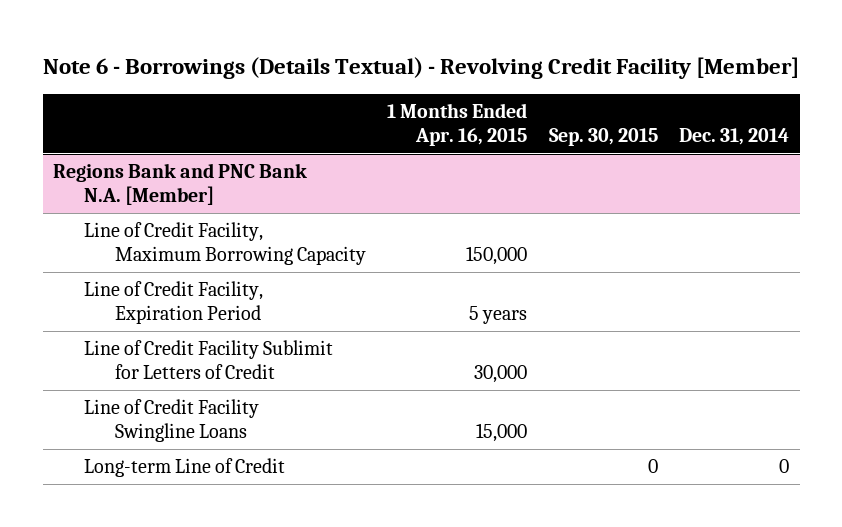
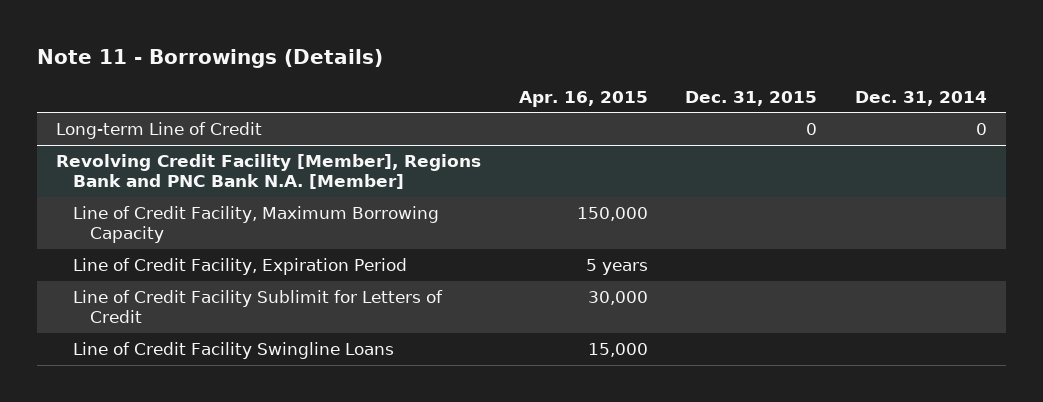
- Note 6 - Borrowings (Details Textual) - Revolving Credit Facility [Member]
+ Note 11 - Borrowings (Details)
- | 1 Months Ended Apr. 16, 2015 | Sep. 30, 2015 | Dec. 31, 2014
+ | Apr. 16, 2015 | Dec. 31, 2015 | Dec. 31, 2014
- Regions Bank and PNC Bank N.A. [Member]
+ Long-term Line of Credit | | 0 | 0
+ Revolving Credit Facility [Member], Regions Bank and PNC Bank N.A. [Member]
- Long-term Line of Credit | | 0 | 0

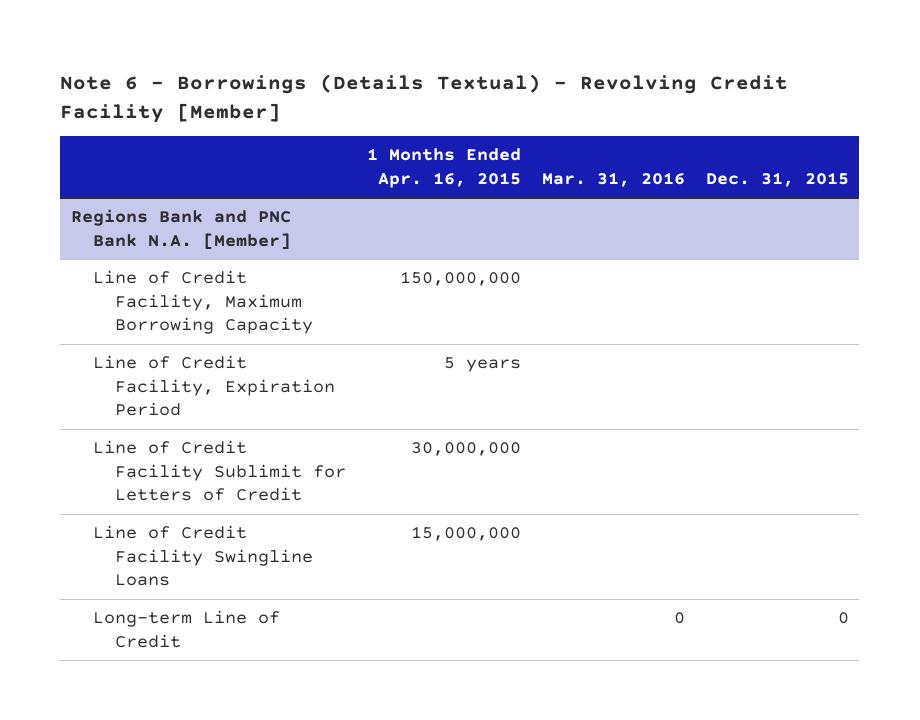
- Note 11 - Borrowings (Details)
+ Note 6 - Borrowings (Details Textual) - Revolving Credit Facility [Member]
- | Apr. 16, 2015 | Dec. 31, 2015 | Dec. 31, 2014
+ | 1 Months Ended Apr. 16, 2015 | Mar. 31, 2016 | Dec. 31, 2015
- Long-term Line of Credit | | 0 | 0
- Revolving Credit Facility [Member], Regions Bank and PNC Bank N.A. [Member]
+ Regions Bank and PNC Bank N.A. [Member]
+ Long-term Line of Credit | | 0 | 0

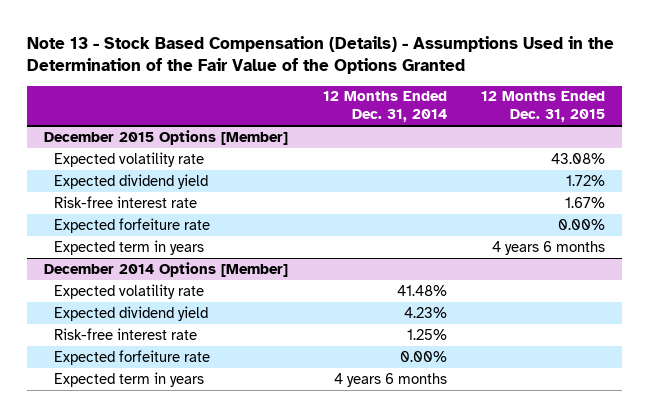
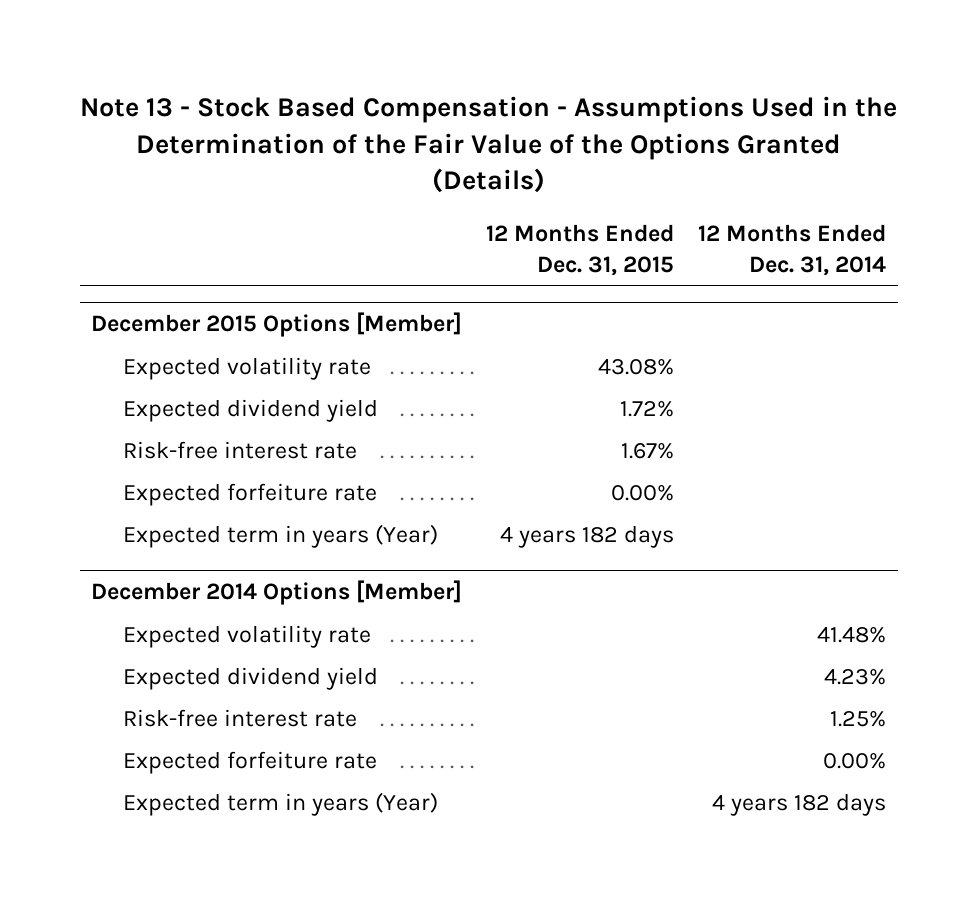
- Note 13 - Stock Based Compensation (Details) - Assumptions Used in the Determination of the Fair Value of the Options Granted
+ Note 13 - Stock Based Compensation - Assumptions Used in the Determination of the Fair Value of the Options Granted (Details)
- | 12 Months Ended Dec. 31, 2014 | 12 Months Ended Dec. 31, 2015
+ | 12 Months Ended Dec. 31, 2015 | 12 Months Ended Dec. 31, 2014
@ December 2015 Options [Member]
- Expected term in years | | 4 years 6 months
+ Expected term in years (Year) | 4 years 182 days |
@ December 2014 Options [Member]
- Expected term in years | 4 years 6 months |
+ Expected term in years (Year) | | 4 years 182 days

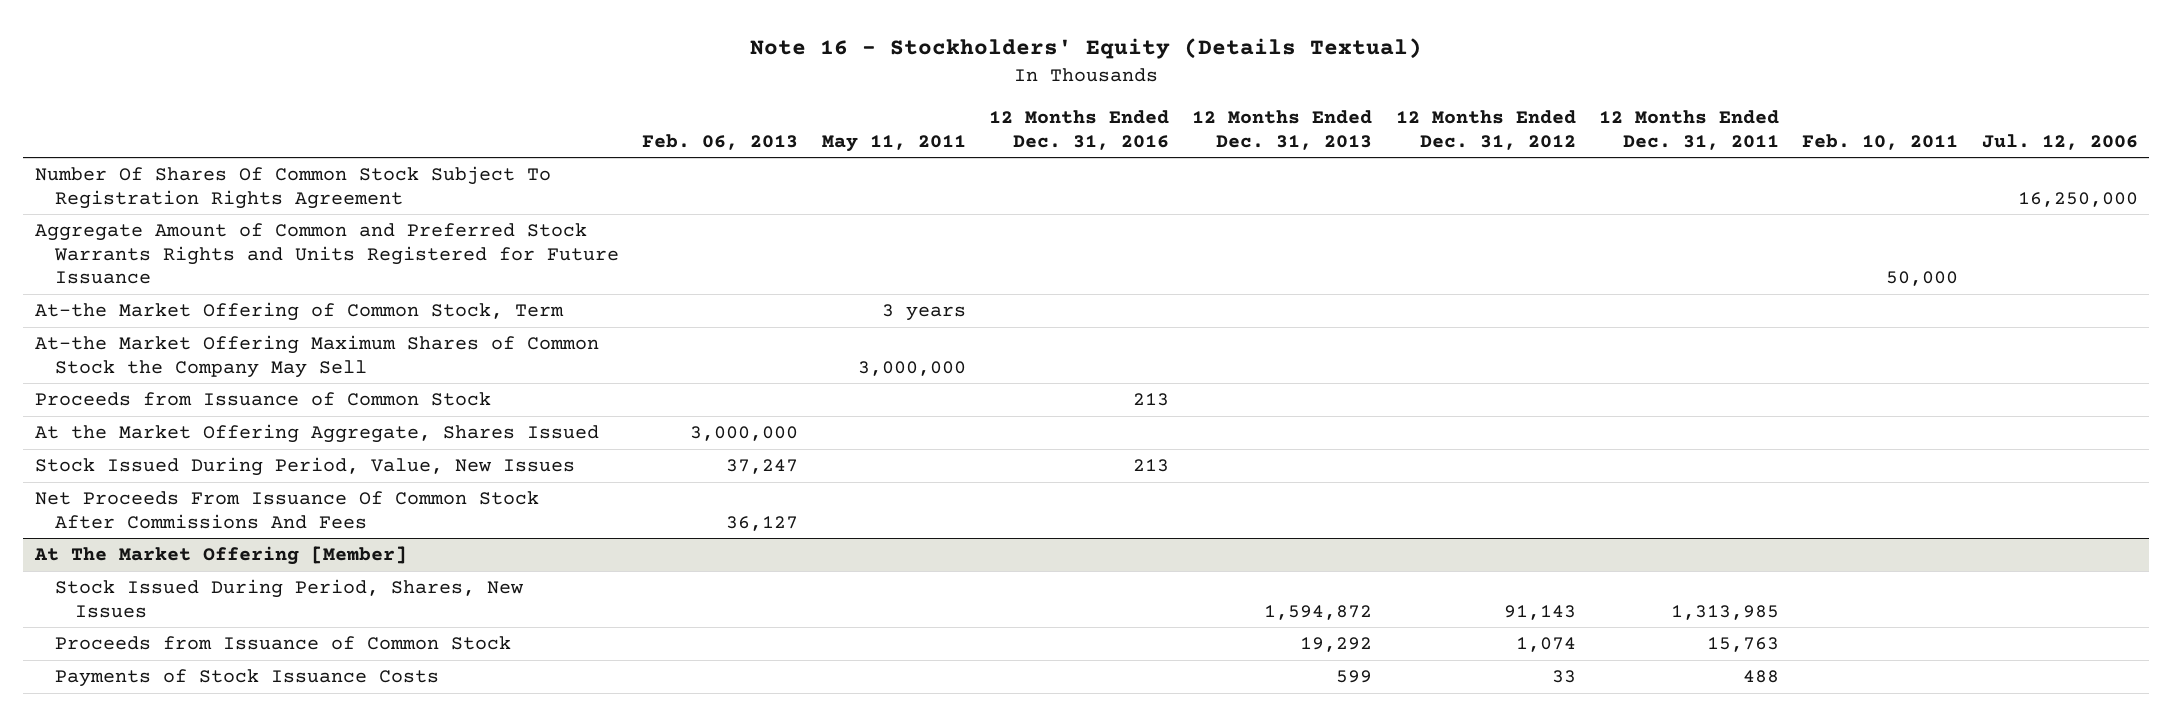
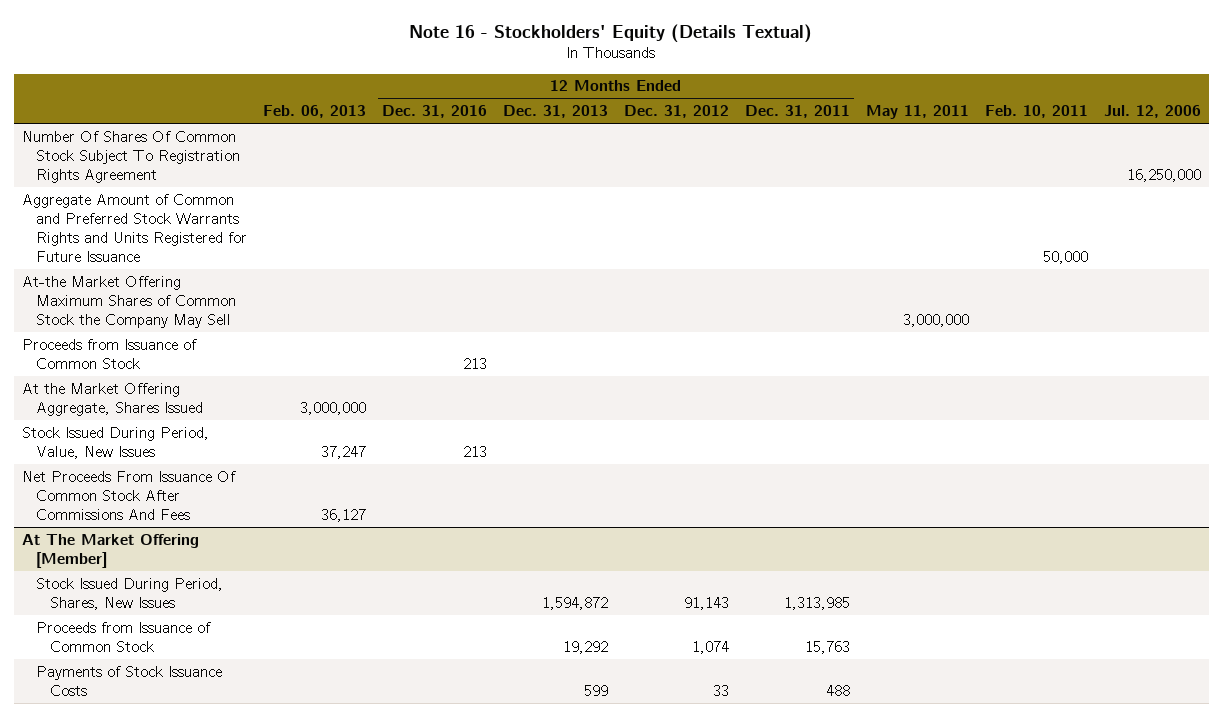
- | Feb. 06, 2013 | May 11, 2011 | 12 Months Ended Dec. 31, 2016 | 12 Months Ended Dec. 31, 2013 | 12 Months Ended Dec. 31, 2012 | 12 Months Ended Dec. 31, 2011 | Feb. 10, 2011 | Jul. 12, 2006
+ | Feb. 06, 2013 | 12 Months Ended Dec. 31, 2016 | 12 Months Ended Dec. 31, 2013 | 12 Months Ended Dec. 31, 2012 | 12 Months Ended Dec. 31, 2011 | May 11, 2011 | Feb. 10, 2011 | Jul. 12, 2006
- At-the Market Offering of Common Stock, Term | | 3 years | | | | | |

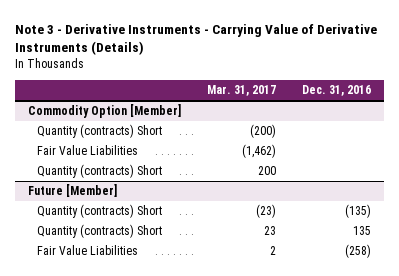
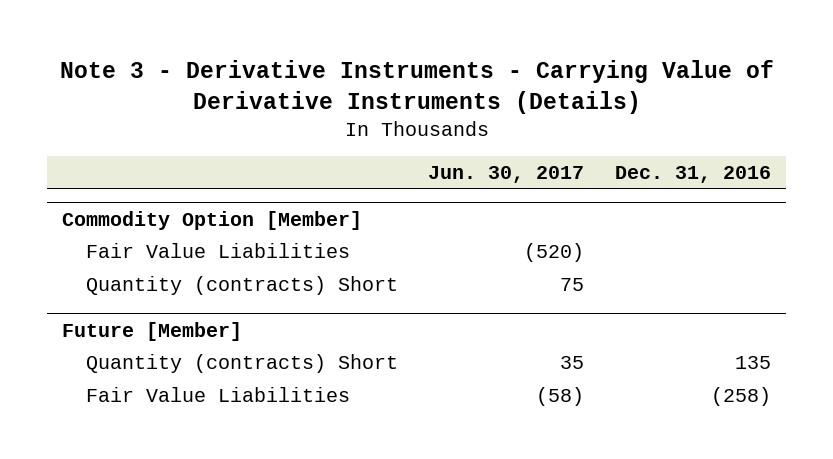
- | Mar. 31, 2017 | Dec. 31, 2016
+ | Jun. 30, 2017 | Dec. 31, 2016
@ Commodity Option [Member]
- Quantity (contracts) Short | (200) |
@ Future [Member]
- Quantity (contracts) Short | (23) | (135)

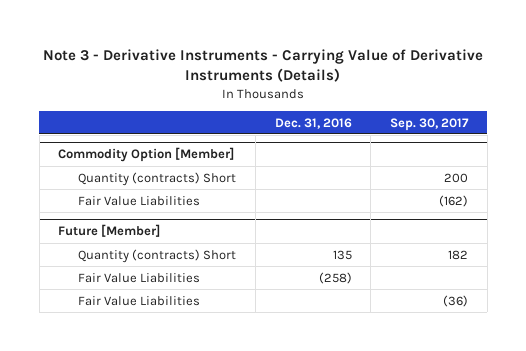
- | Jun. 30, 2017 | Dec. 31, 2016
+ | Dec. 31, 2016 | Sep. 30, 2017
@ Commodity Option [Member]
moved down: Fair Value Liabilities | | (162)
@ Future [Member]
+ Fair Value Liabilities | | (36)

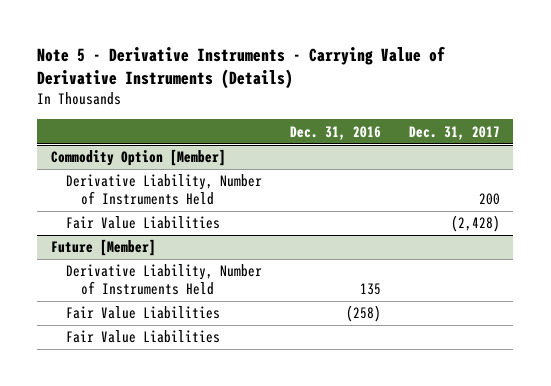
- Note 3 - Derivative Instruments - Carrying Value of Derivative Instruments (Details)
+ Note 5 - Derivative Instruments - Carrying Value of Derivative Instruments (Details)
- | Dec. 31, 2016 | Sep. 30, 2017
+ | Dec. 31, 2016 | Dec. 31, 2017
@ Commodity Option [Member]
- Quantity (contracts) Short | | 200
+ Derivative Liability, Number of Instruments Held | | 200
@ Future [Member]
- Quantity (contracts) Short | 135 | 182
+ Derivative Liability, Number of Instruments Held | 135 |

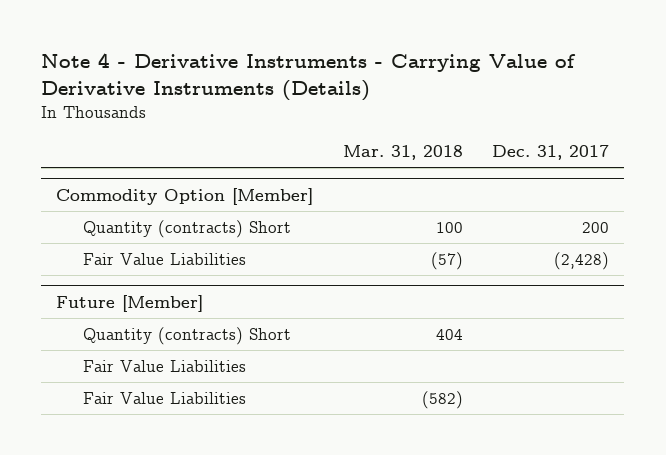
- Note 5 - Derivative Instruments - Carrying Value of Derivative Instruments (Details)
+ Note 4 - Derivative Instruments - Carrying Value of Derivative Instruments (Details)
- | Dec. 31, 2016 | Dec. 31, 2017
+ | Mar. 31, 2018 | Dec. 31, 2017
@ Commodity Option [Member]
- Derivative Liability, Number of Instruments Held | | 200
+ Quantity (contracts) Short | 100 | 200
@ Future [Member]
- Derivative Liability, Number of Instruments Held | 135 |
+ Quantity (contracts) Short | 404 |

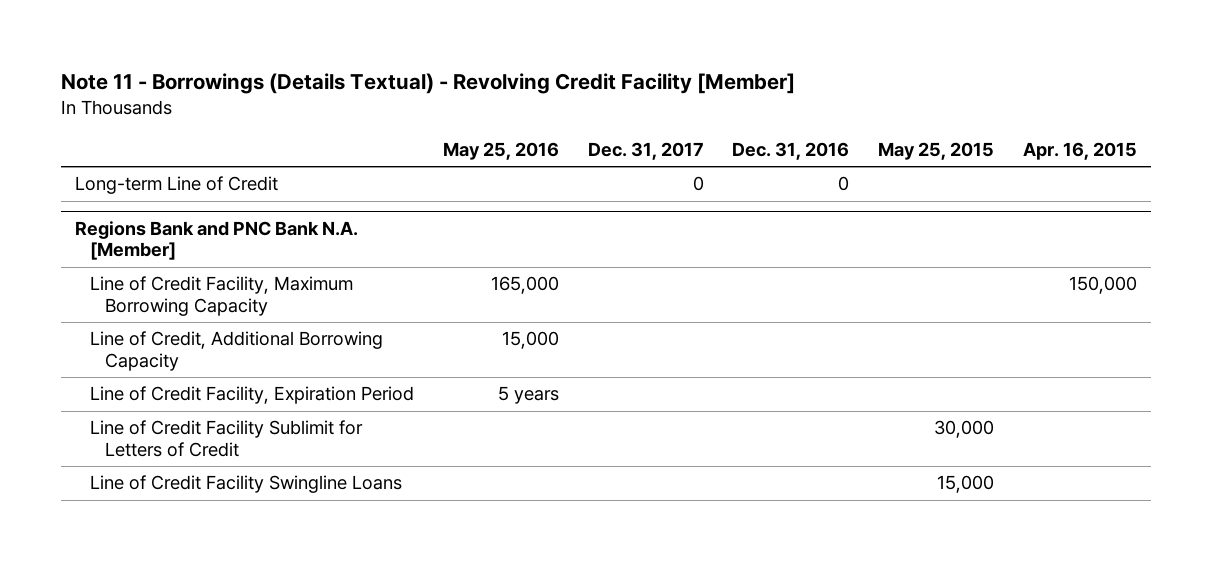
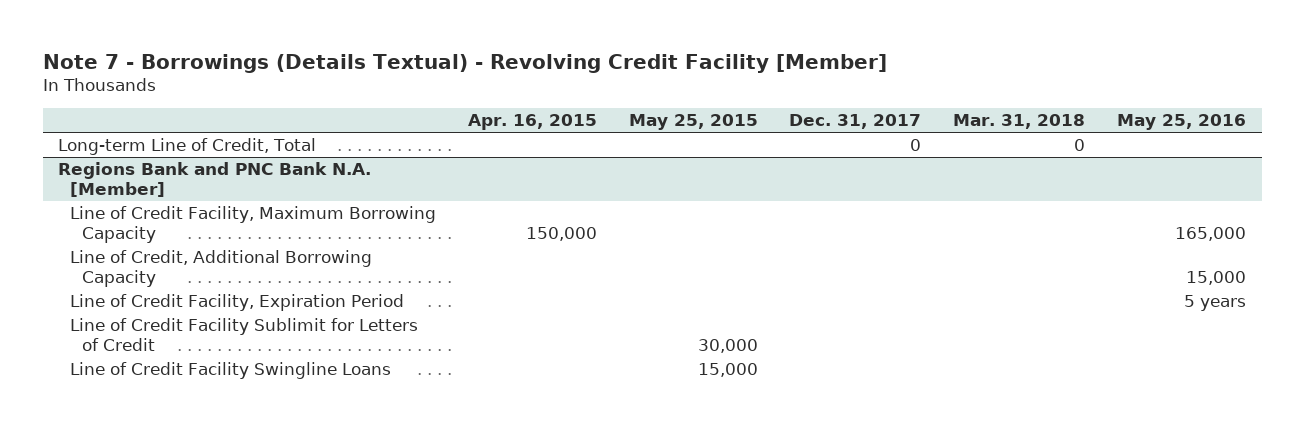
- Note 11 - Borrowings (Details Textual) - Revolving Credit Facility [Member]
+ Note 7 - Borrowings (Details Textual) - Revolving Credit Facility [Member]
- | May 25, 2016 | Dec. 31, 2017 | Dec. 31, 2016 | May 25, 2015 | Apr. 16, 2015
+ | Apr. 16, 2015 | May 25, 2015 | Dec. 31, 2017 | Mar. 31, 2018 | May 25, 2016
- Long-term Line of Credit | | 0 | 0 | |
+ Long-term Line of Credit, Total | | | 0 | 0 |

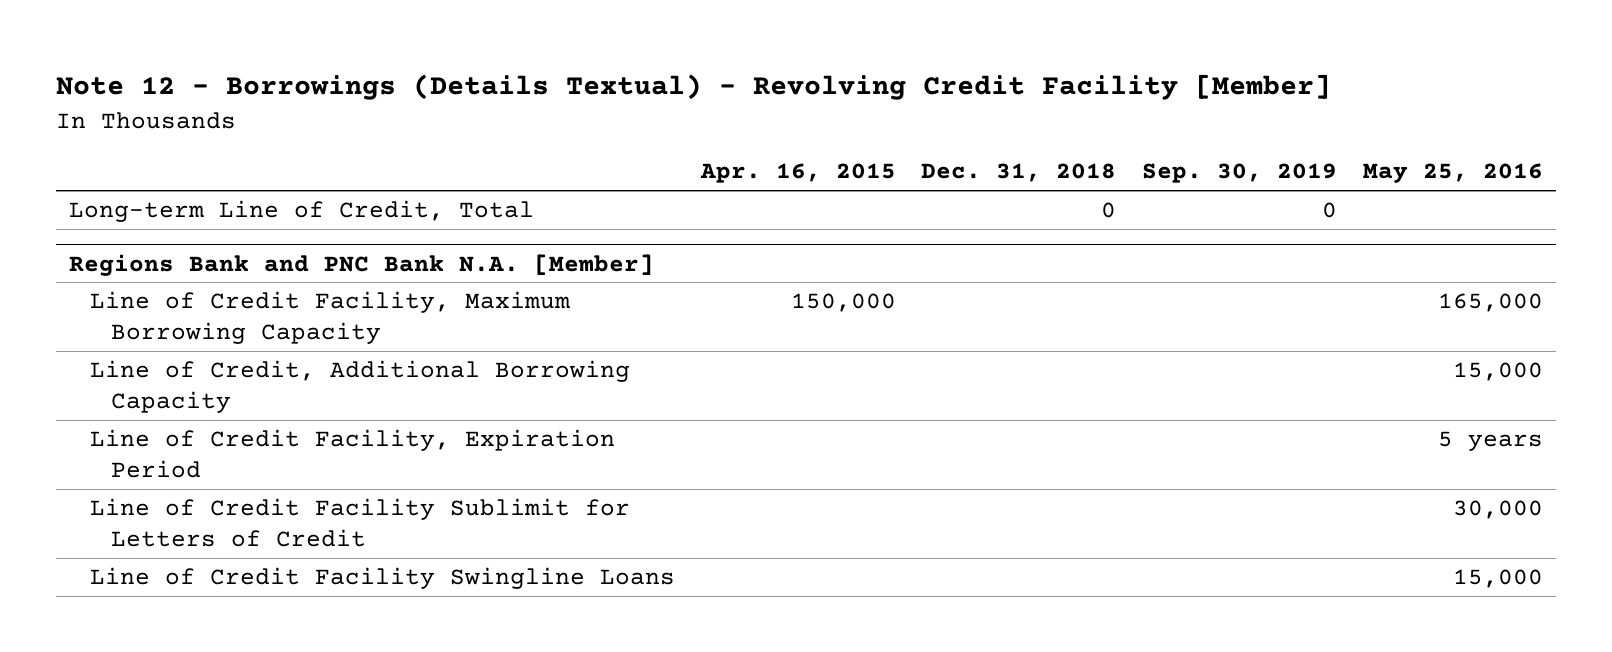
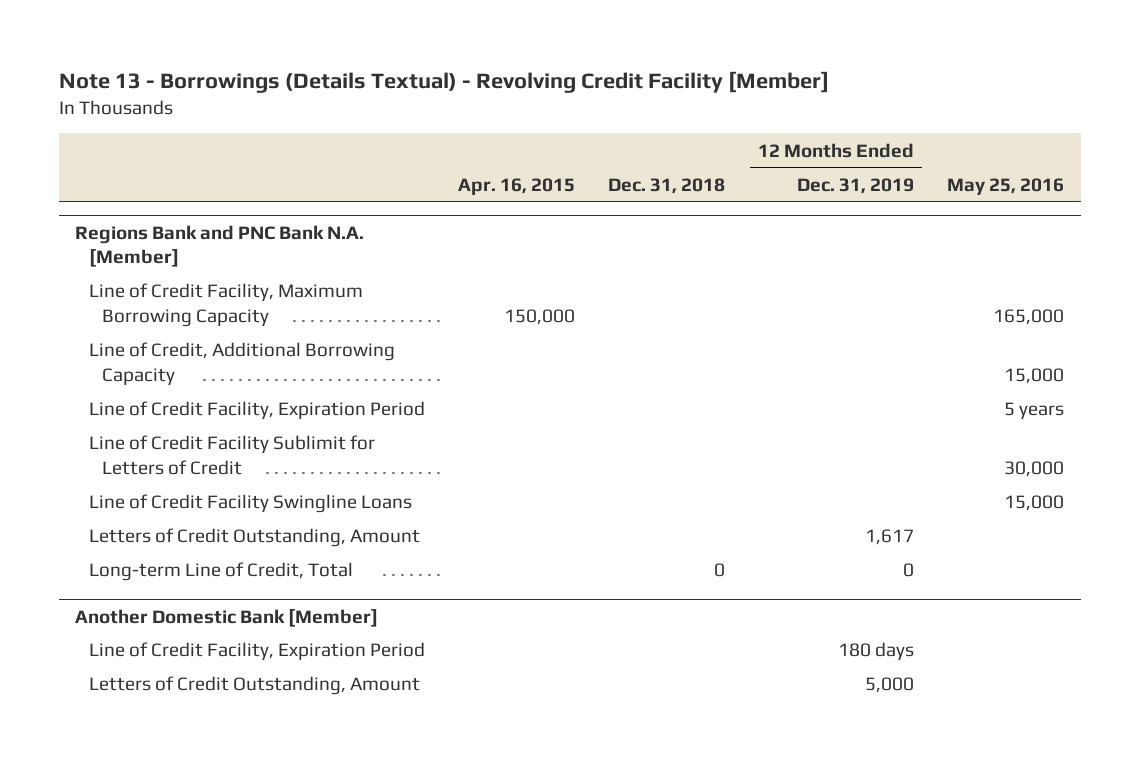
- Note 12 - Borrowings (Details Textual) - Revolving Credit Facility [Member]
+ Note 13 - Borrowings (Details Textual) - Revolving Credit Facility [Member]
- | Apr. 16, 2015 | Dec. 31, 2018 | Sep. 30, 2019 | May 25, 2016
+ | Apr. 16, 2015 | Dec. 31, 2018 | 12 Months Ended Dec. 31, 2019 | May 25, 2016
- Long-term Line of Credit, Total | | 0 | 0 |
@ Regions Bank and PNC Bank N.A. [Member]
+ Letters of Credit Outstanding, Amount | | | 1,617 |
+ Long-term Line of Credit, Total | | 0 | 0 |
+ Another Domestic Bank [Member]
+ Line of Credit Facility, Expiration Period | | | 180 days |
+ Letters of Credit Outstanding, Amount | | | 5,000 |

